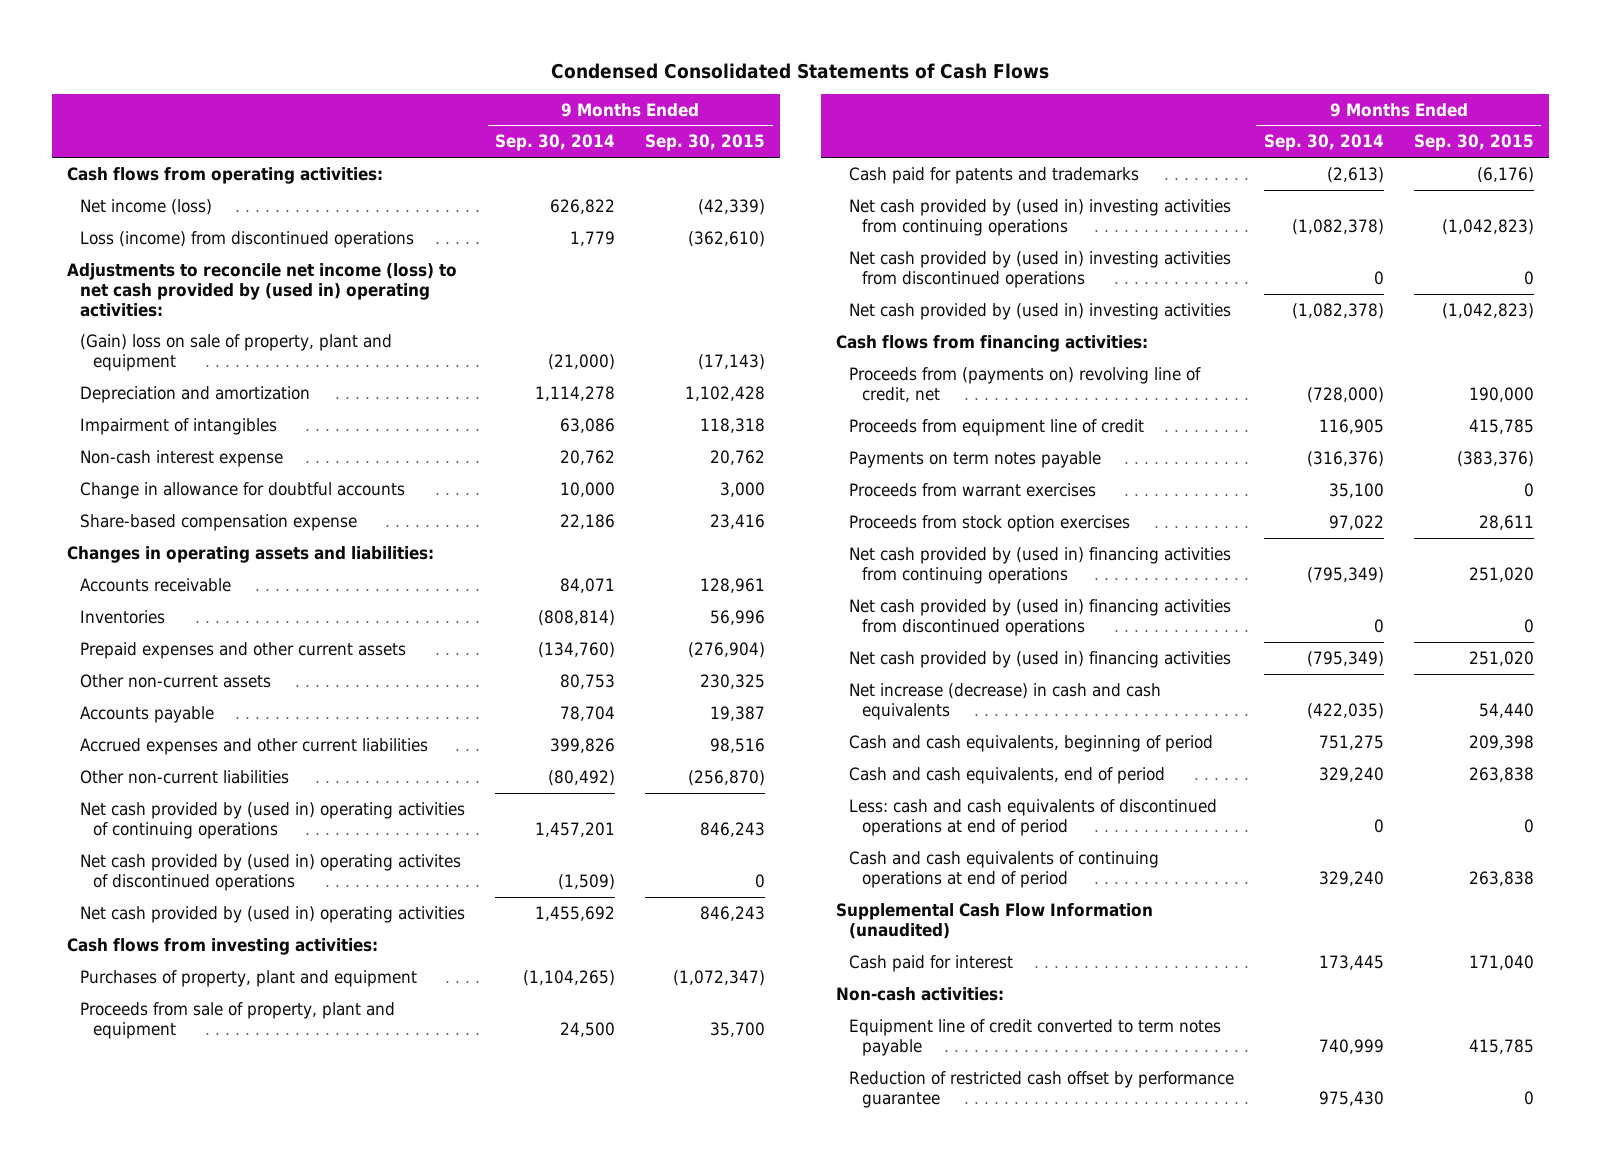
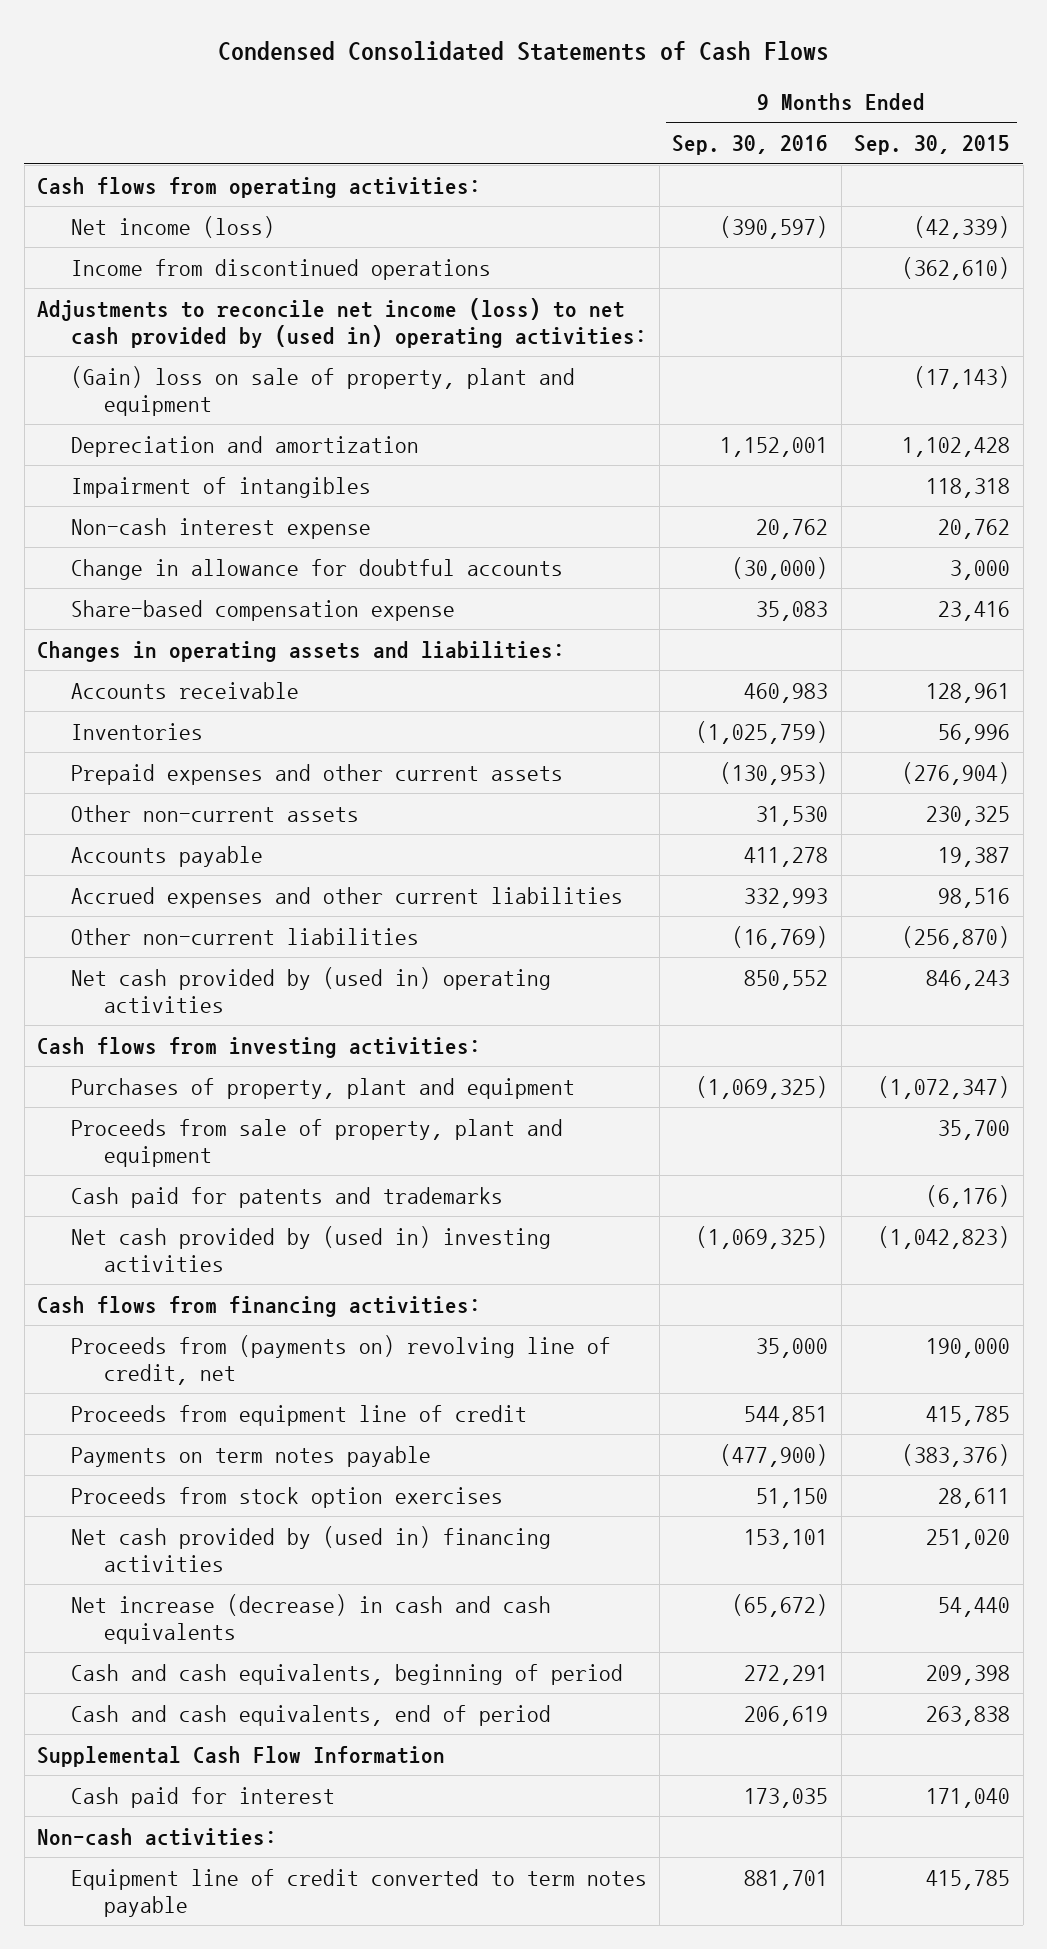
- | 9 Months Ended Sep. 30, 2014 | 9 Months Ended Sep. 30, 2015
+ | 9 Months Ended Sep. 30, 2016 | 9 Months Ended Sep. 30, 2015
- Loss (income) from discontinued operations | 1,779 | (362,610)
+ Income from discontinued operations | | (362,610)
- Net cash provided by (used in) operating activities of continuing operations | 1,457,201 | 846,243
- Net cash provided by (used in) operating activites of discontinued operations | (1,509) | 0
- Net cash provided by (used in) investing activities from continuing operations | (1,082,378) | (1,042,823)
- Net cash provided by (used in) investing activities from discontinued operations | 0 | 0
- Proceeds from warrant exercises | 35,100 | 0
- Net cash provided by (used in) financing activities from continuing operations | (795,349) | 251,020
- Net cash provided by (used in) financing activities from discontinued operations | 0 | 0
- Less: cash and cash equivalents of discontinued operations at end of period | 0 | 0
- Cash and cash equivalents of continuing operations at end of period | 329,240 | 263,838
- Supplemental Cash Flow Information (unaudited)
+ Supplemental Cash Flow Information
- Reduction of restricted cash offset by performance guarantee | 975,430 | 0

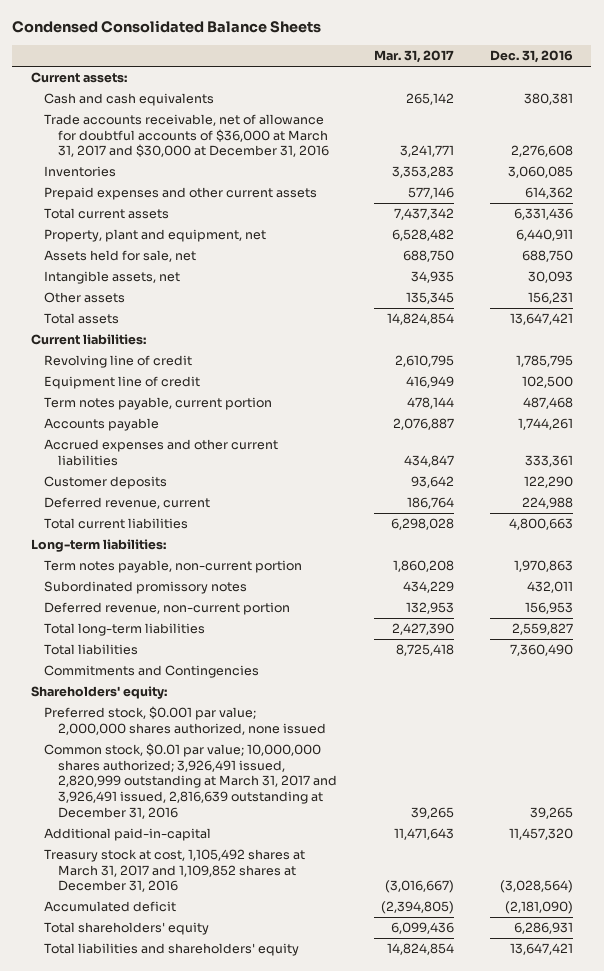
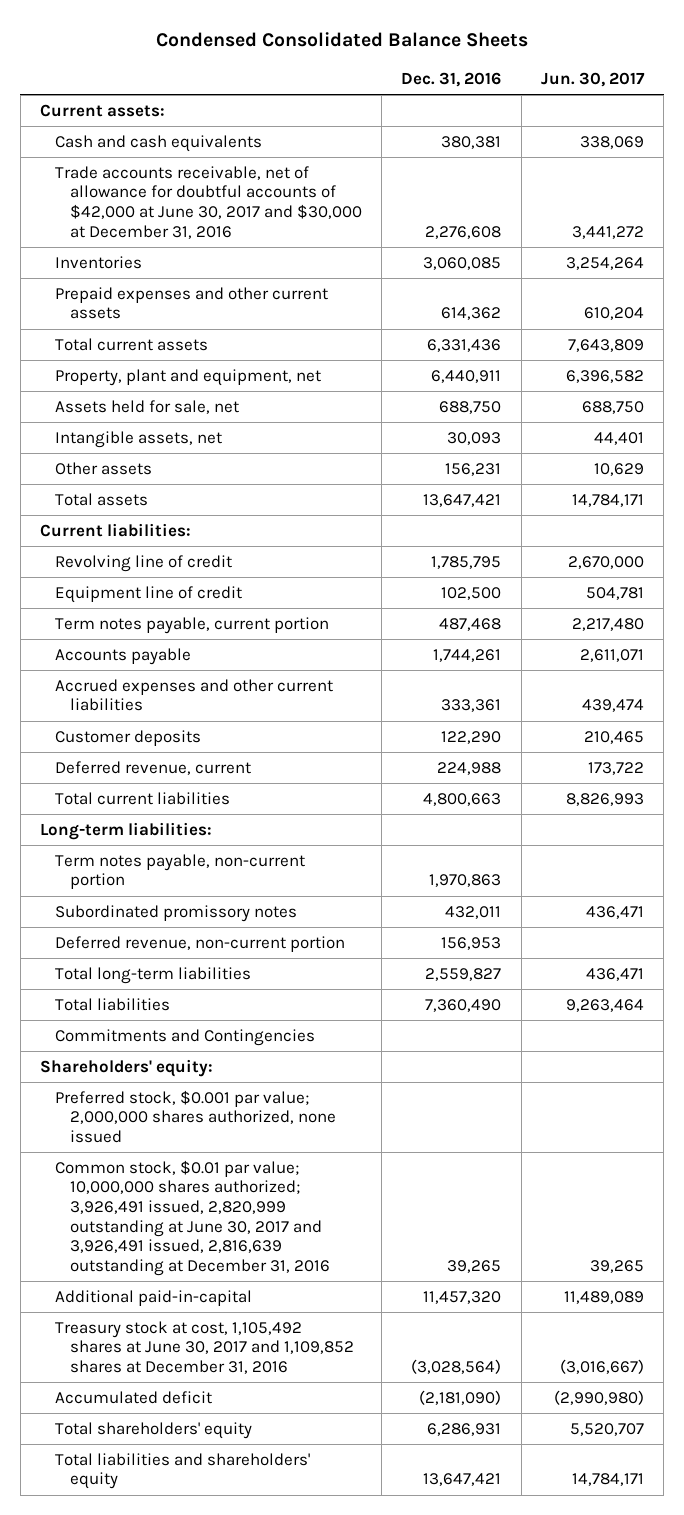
- | Mar. 31, 2017 | Dec. 31, 2016
+ | Dec. 31, 2016 | Jun. 30, 2017
- Trade accounts receivable, net of allowance for doubtful accounts of $36,000 at March 31, 2017 and $30,000 at December 31, 2016 | 3,241,771 | 2,276,608
+ Trade accounts receivable, net of allowance for doubtful accounts of $42,000 at June 30, 2017 and $30,000 at December 31, 2016 | 2,276,608 | 3,441,272
- Common stock, $0.01 par value; 10,000,000 shares authorized; 3,926,491 issued, 2,820,999 outstanding at March 31, 2017 and 3,926,491 issued, 2,816,639 outstanding at December 31, 2016 | 39,265 | 39,265
+ Common stock, $0.01 par value; 10,000,000 shares authorized; 3,926,491 issued, 2,820,999 outstanding at June 30, 2017 and 3,926,491 issued, 2,816,639 outstanding at December 31, 2016 | 39,265 | 39,265
- Treasury stock at cost, 1,105,492 shares at March 31, 2017 and 1,109,852 shares at December 31, 2016 | (3,016,667) | (3,028,564)
+ Treasury stock at cost, 1,105,492 shares at June 30, 2017 and 1,109,852 shares at December 31, 2016 | (3,028,564) | (3,016,667)

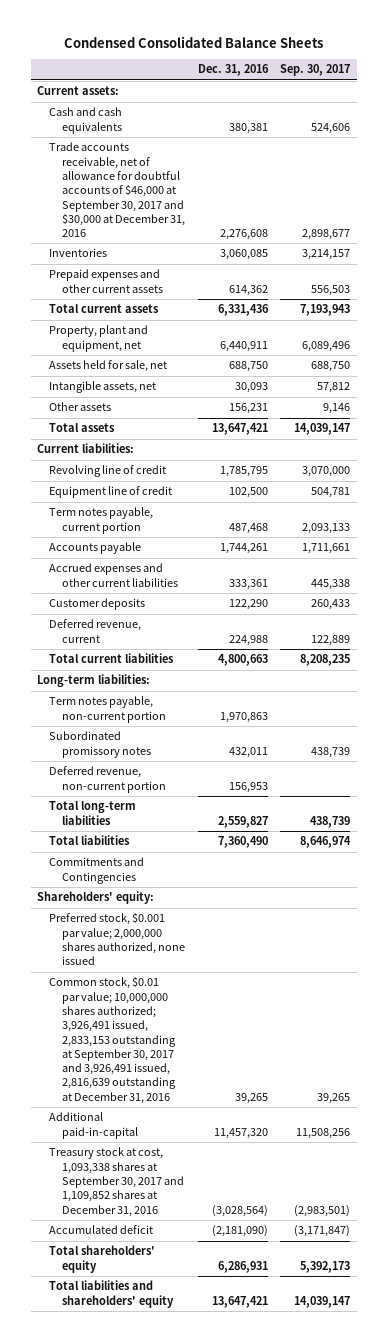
- | Dec. 31, 2016 | Jun. 30, 2017
+ | Dec. 31, 2016 | Sep. 30, 2017
- Trade accounts receivable, net of allowance for doubtful accounts of $42,000 at June 30, 2017 and $30,000 at December 31, 2016 | 2,276,608 | 3,441,272
+ Trade accounts receivable, net of allowance for doubtful accounts of $46,000 at September 30, 2017 and $30,000 at December 31, 2016 | 2,276,608 | 2,898,677
- Common stock, $0.01 par value; 10,000,000 shares authorized; 3,926,491 issued, 2,820,999 outstanding at June 30, 2017 and 3,926,491 issued, 2,816,639 outstanding at December 31, 2016 | 39,265 | 39,265
+ Common stock, $0.01 par value; 10,000,000 shares authorized; 3,926,491 issued, 2,833,153 outstanding at September 30, 2017 and 3,926,491 issued, 2,816,639 outstanding at December 31, 2016 | 39,265 | 39,265
- Treasury stock at cost, 1,105,492 shares at June 30, 2017 and 1,109,852 shares at December 31, 2016 | (3,028,564) | (3,016,667)
+ Treasury stock at cost, 1,093,338 shares at September 30, 2017 and 1,109,852 shares at December 31, 2016 | (3,028,564) | (2,983,501)

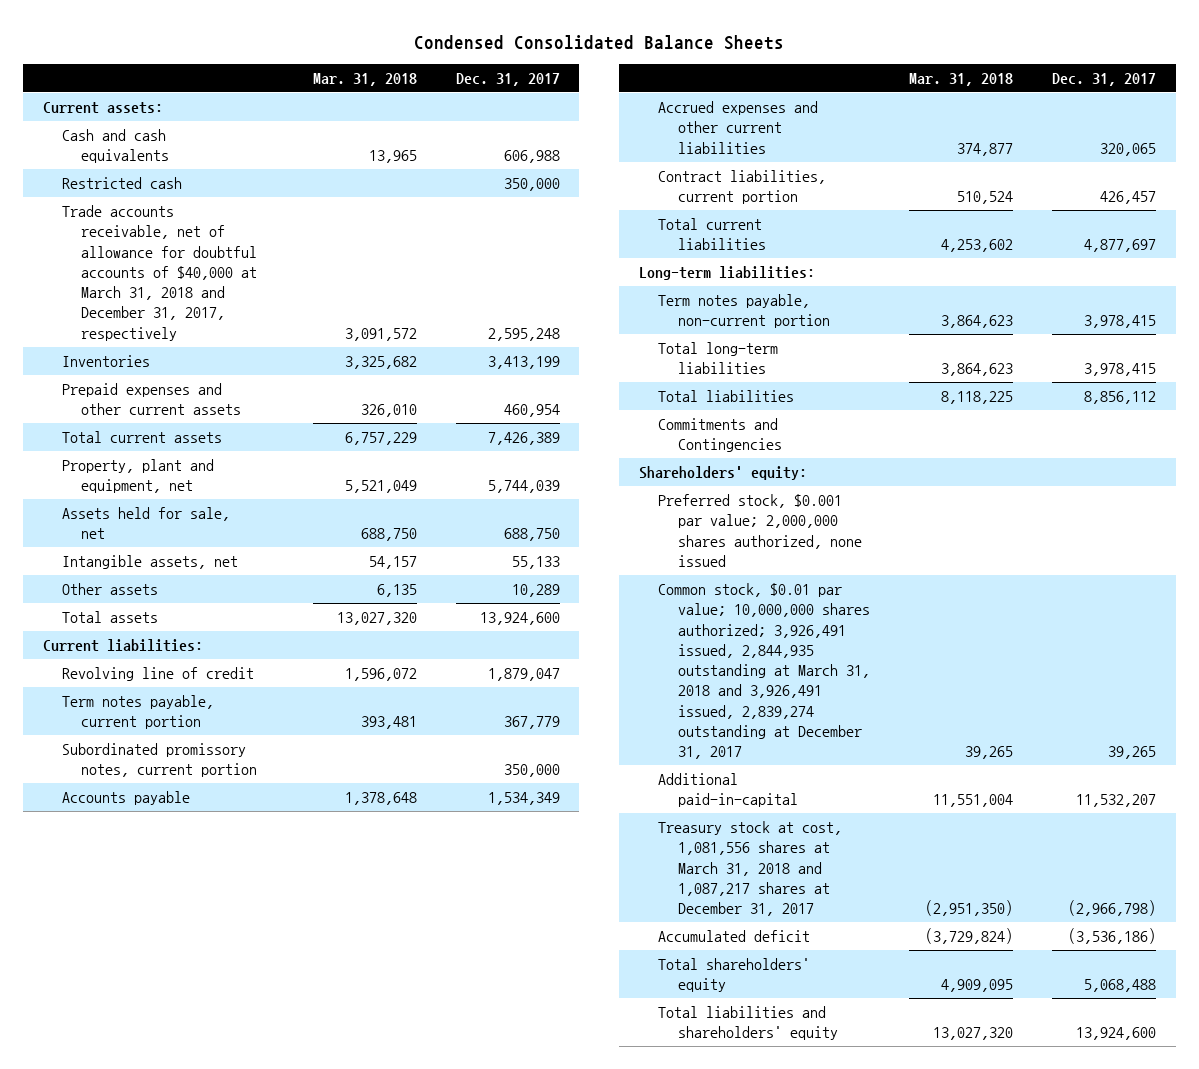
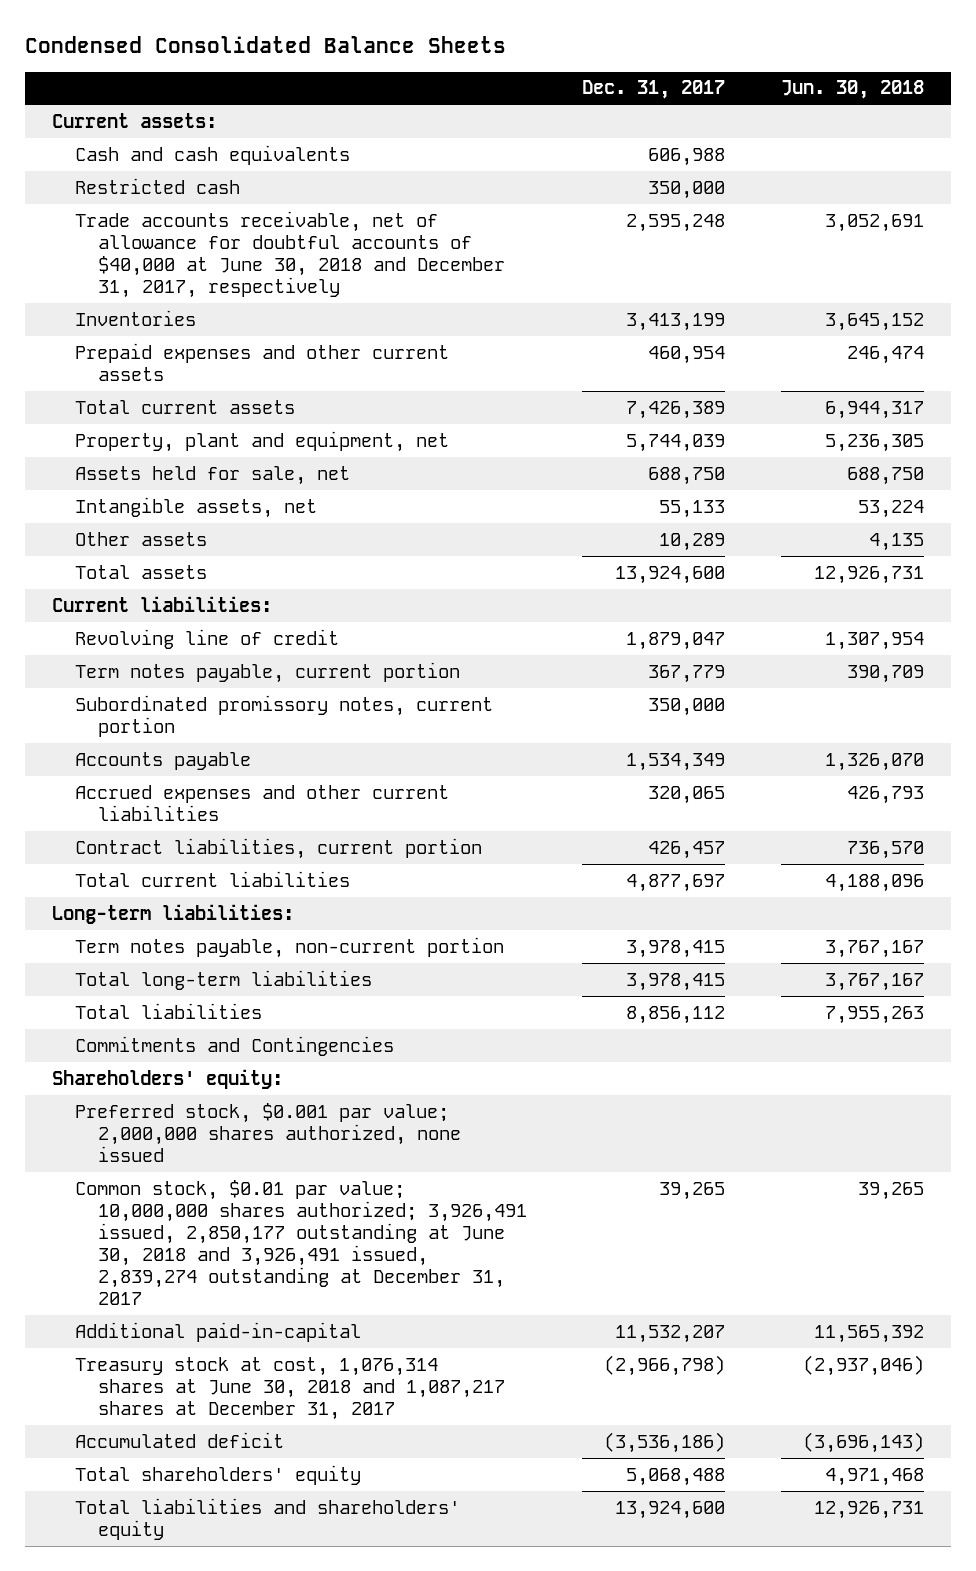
- | Mar. 31, 2018 | Dec. 31, 2017
+ | Dec. 31, 2017 | Jun. 30, 2018
- Trade accounts receivable, net of allowance for doubtful accounts of $40,000 at March 31, 2018 and December 31, 2017, respectively | 3,091,572 | 2,595,248
+ Trade accounts receivable, net of allowance for doubtful accounts of $40,000 at June 30, 2018 and December 31, 2017, respectively | 2,595,248 | 3,052,691
- Common stock, $0.01 par value; 10,000,000 shares authorized; 3,926,491 issued, 2,844,935 outstanding at March 31, 2018 and 3,926,491 issued, 2,839,274 outstanding at December 31, 2017 | 39,265 | 39,265
+ Common stock, $0.01 par value; 10,000,000 shares authorized; 3,926,491 issued, 2,850,177 outstanding at June 30, 2018 and 3,926,491 issued, 2,839,274 outstanding at December 31, 2017 | 39,265 | 39,265
- Treasury stock at cost, 1,081,556 shares at March 31, 2018 and 1,087,217 shares at December 31, 2017 | (2,951,350) | (2,966,798)
+ Treasury stock at cost, 1,076,314 shares at June 30, 2018 and 1,087,217 shares at December 31, 2017 | (2,966,798) | (2,937,046)

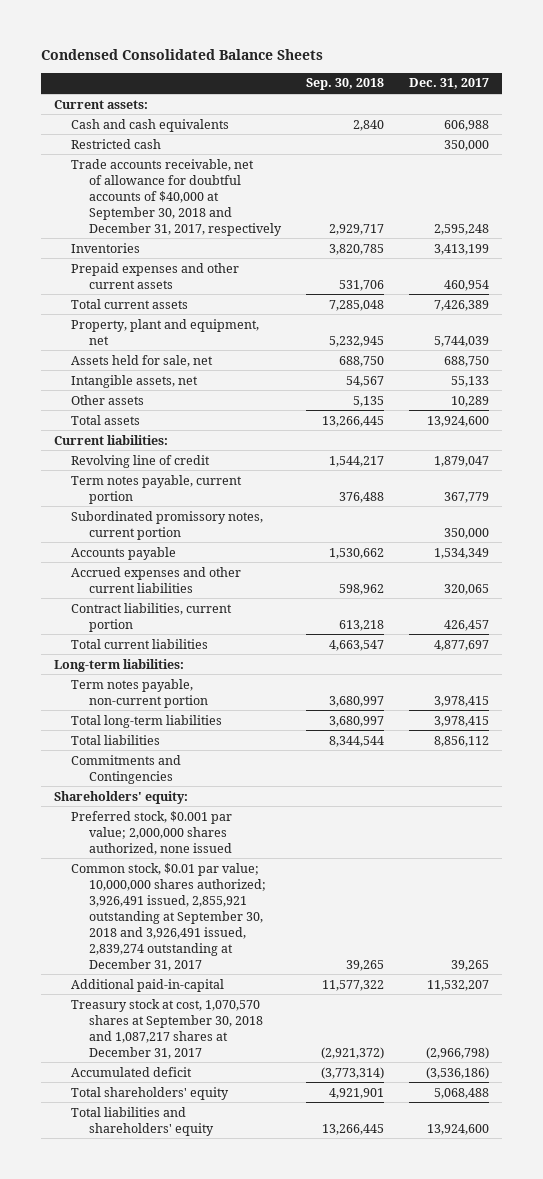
- | Dec. 31, 2017 | Jun. 30, 2018
+ | Sep. 30, 2018 | Dec. 31, 2017
- Trade accounts receivable, net of allowance for doubtful accounts of $40,000 at June 30, 2018 and December 31, 2017, respectively | 2,595,248 | 3,052,691
+ Trade accounts receivable, net of allowance for doubtful accounts of $40,000 at September 30, 2018 and December 31, 2017, respectively | 2,929,717 | 2,595,248
- Common stock, $0.01 par value; 10,000,000 shares authorized; 3,926,491 issued, 2,850,177 outstanding at June 30, 2018 and 3,926,491 issued, 2,839,274 outstanding at December 31, 2017 | 39,265 | 39,265
+ Common stock, $0.01 par value; 10,000,000 shares authorized; 3,926,491 issued, 2,855,921 outstanding at September 30, 2018 and 3,926,491 issued, 2,839,274 outstanding at December 31, 2017 | 39,265 | 39,265
- Treasury stock at cost, 1,076,314 shares at June 30, 2018 and 1,087,217 shares at December 31, 2017 | (2,966,798) | (2,937,046)
+ Treasury stock at cost, 1,070,570 shares at September 30, 2018 and 1,087,217 shares at December 31, 2017 | (2,921,372) | (2,966,798)

